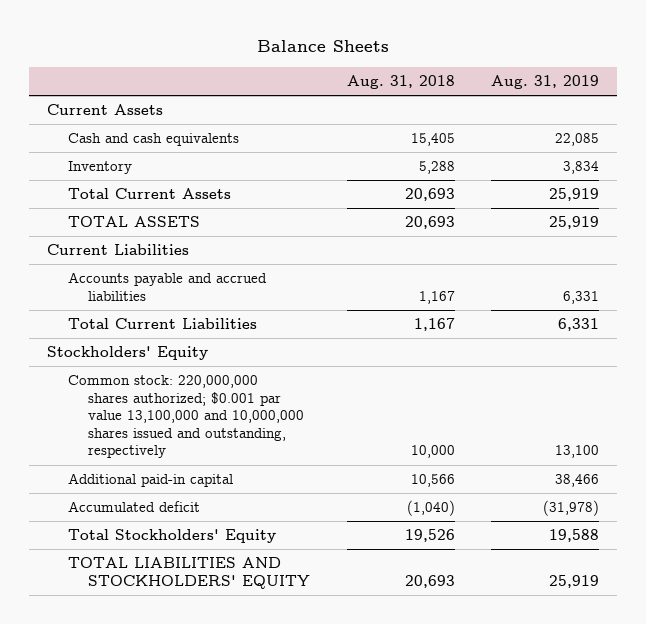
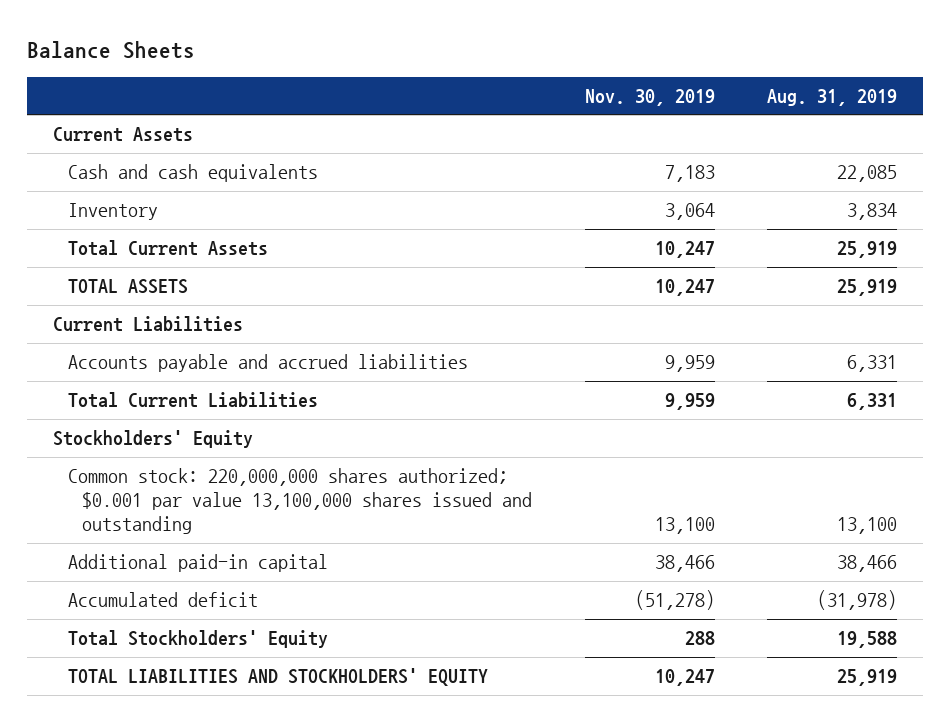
- | Aug. 31, 2018 | Aug. 31, 2019
+ | Nov. 30, 2019 | Aug. 31, 2019
- Common stock: 220,000,000 shares authorized; $0.001 par value 13,100,000 and 10,000,000 shares issued and outstanding, respectively | 10,000 | 13,100
+ Common stock: 220,000,000 shares authorized; $0.001 par value 13,100,000 shares issued and outstanding | 13,100 | 13,100

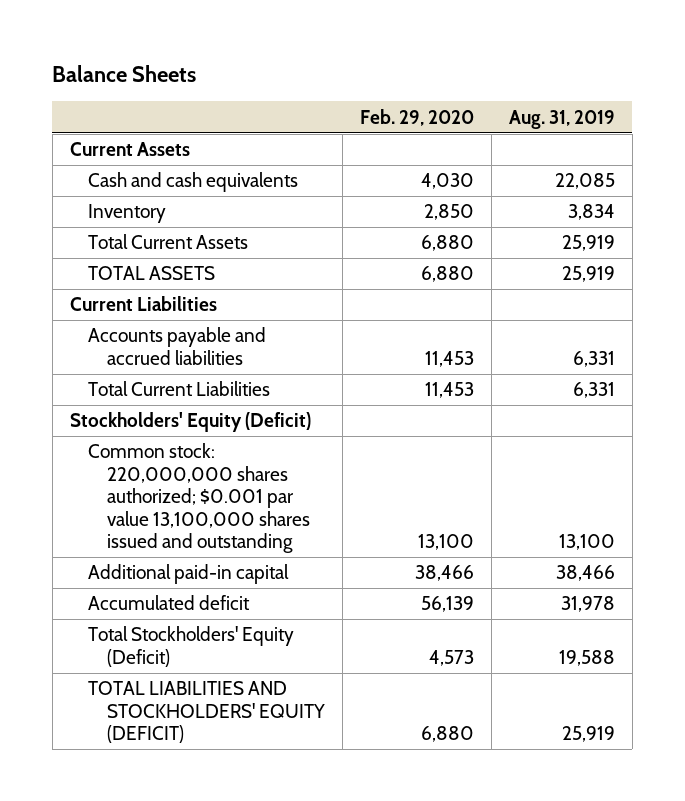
- | Nov. 30, 2019 | Aug. 31, 2019
+ | Feb. 29, 2020 | Aug. 31, 2019
- Stockholders' Equity
+ Stockholders' Equity (Deficit)
- Accumulated deficit | (51,278) | (31,978)
- Total Stockholders' Equity | 288 | 19,588
- TOTAL LIABILITIES AND STOCKHOLDERS' EQUITY | 10,247 | 25,919
+ Accumulated deficit | 56,139 | 31,978
+ Total Stockholders' Equity (Deficit) | 4,573 | 19,588
+ TOTAL LIABILITIES AND STOCKHOLDERS' EQUITY (DEFICIT) | 6,880 | 25,919

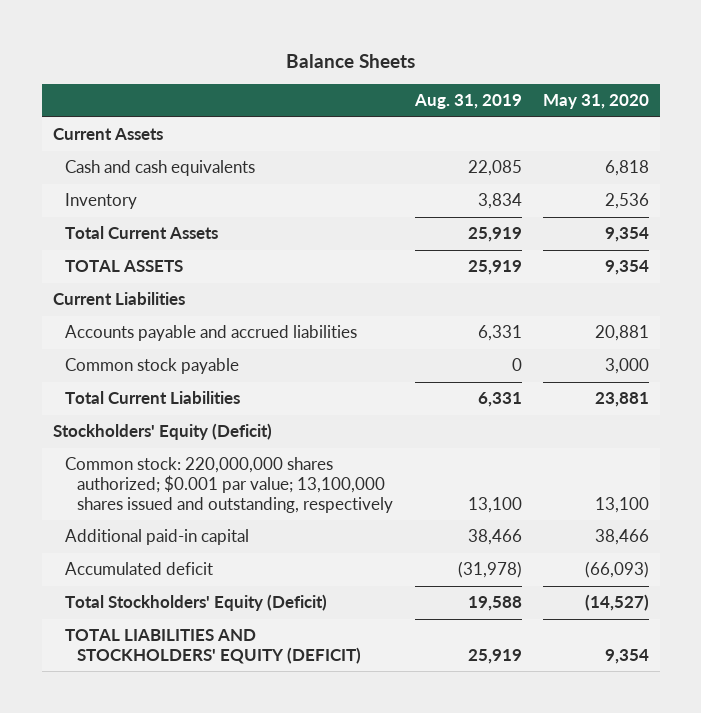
- | Feb. 29, 2020 | Aug. 31, 2019
+ | Aug. 31, 2019 | May 31, 2020
+ Common stock payable | 0 | 3,000
- Common stock: 220,000,000 shares authorized; $0.001 par value 13,100,000 shares issued and outstanding | 13,100 | 13,100
+ Common stock: 220,000,000 shares authorized; $0.001 par value; 13,100,000 shares issued and outstanding, respectively | 13,100 | 13,100
- Accumulated deficit | 56,139 | 31,978
+ Accumulated deficit | (31,978) | (66,093)

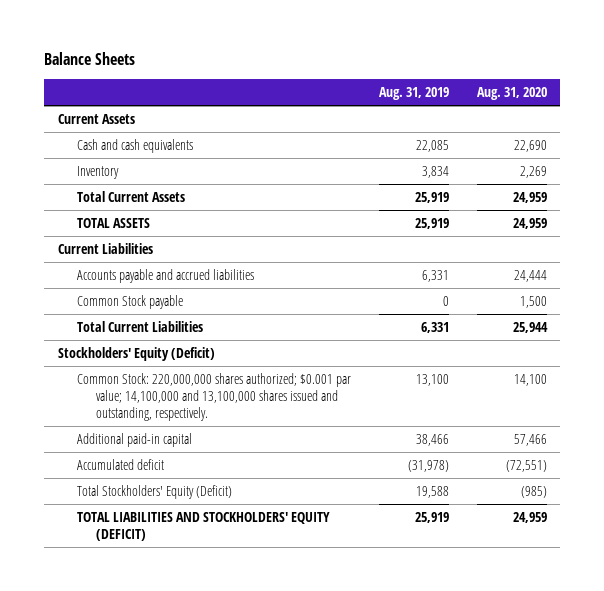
- | Aug. 31, 2019 | May 31, 2020
+ | Aug. 31, 2019 | Aug. 31, 2020
- Common stock payable | 0 | 3,000
+ Common Stock payable | 0 | 1,500
- Common stock: 220,000,000 shares authorized; $0.001 par value; 13,100,000 shares issued and outstanding, respectively | 13,100 | 13,100
+ Common Stock: 220,000,000 shares authorized; $0.001 par value; 14,100,000 and 13,100,000 shares issued and outstanding, respectively. | 13,100 | 14,100

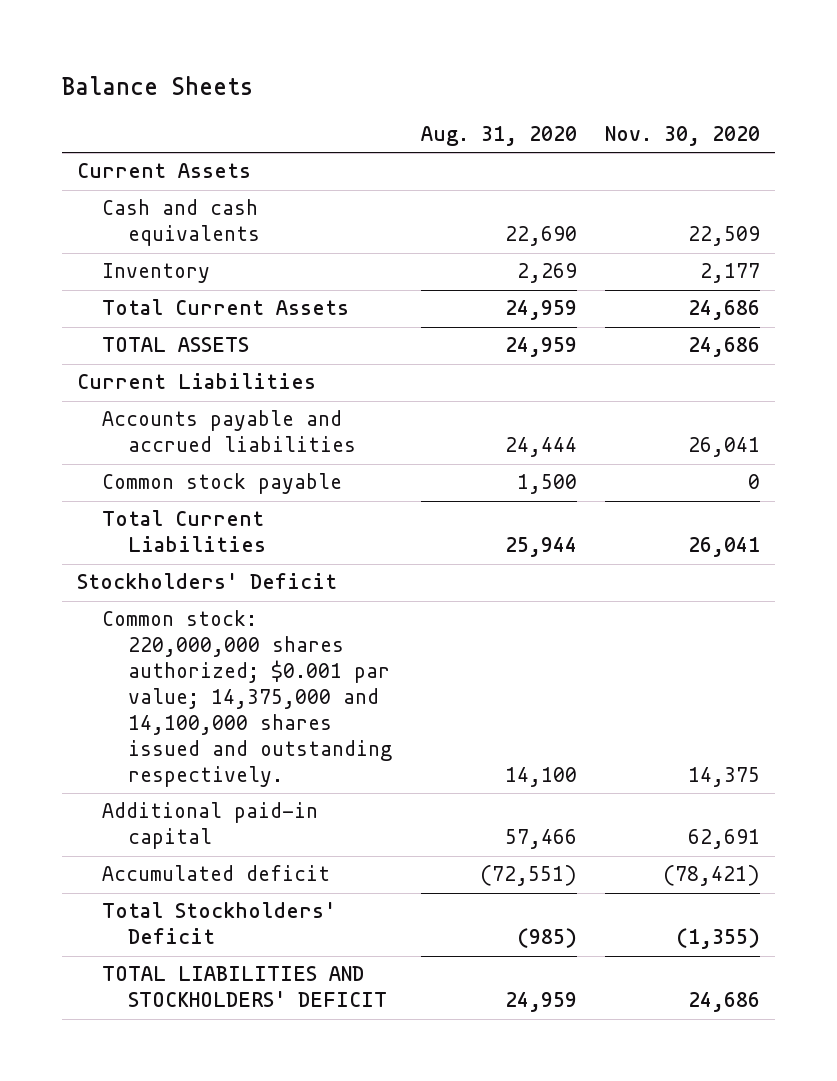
- | Aug. 31, 2019 | Aug. 31, 2020
+ | Aug. 31, 2020 | Nov. 30, 2020
- Common Stock payable | 0 | 1,500
+ Common stock payable | 1,500 | 0
- Stockholders' Equity (Deficit)
- Common Stock: 220,000,000 shares authorized; $0.001 par value; 14,100,000 and 13,100,000 shares issued and outstanding, respectively. | 13,100 | 14,100
+ Stockholders' Deficit
+ Common stock: 220,000,000 shares authorized; $0.001 par value; 14,375,000 and 14,100,000 shares issued and outstanding respectively. | 14,100 | 14,375
- Total Stockholders' Equity (Deficit) | 19,588 | (985)
- TOTAL LIABILITIES AND STOCKHOLDERS' EQUITY (DEFICIT) | 25,919 | 24,959
+ Total Stockholders' Deficit | (985) | (1,355)
+ TOTAL LIABILITIES AND STOCKHOLDERS' DEFICIT | 24,959 | 24,686

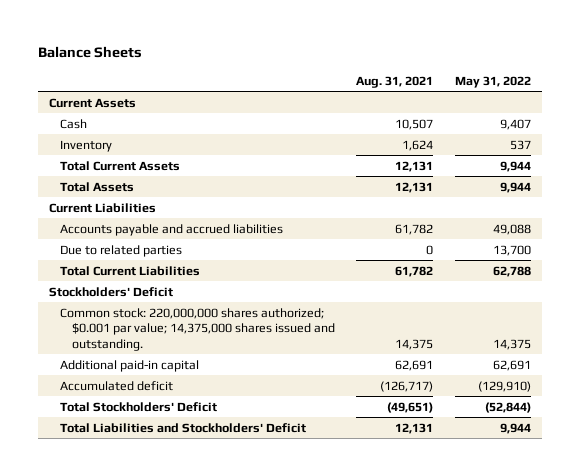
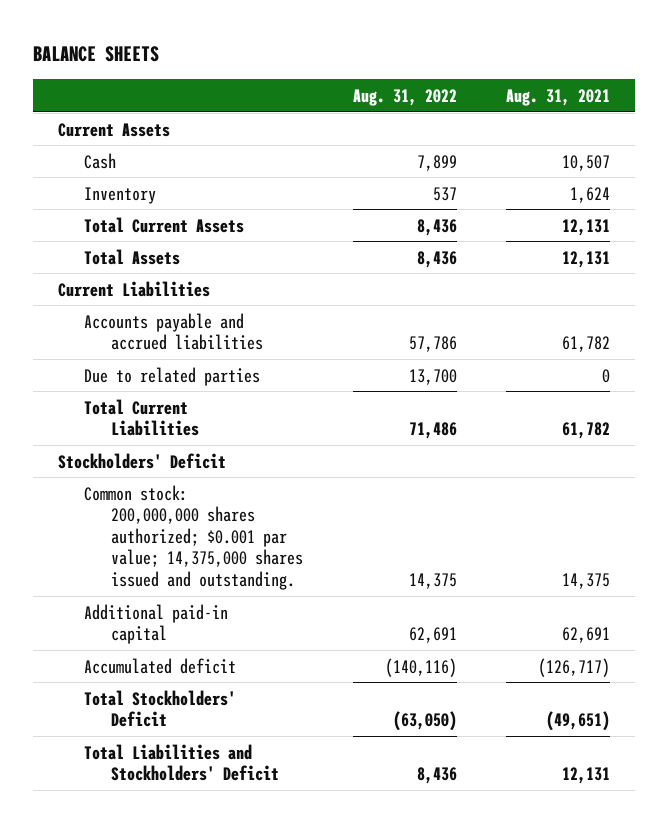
- Balance Sheets
+ BALANCE SHEETS
- | Aug. 31, 2021 | May 31, 2022
+ | Aug. 31, 2022 | Aug. 31, 2021
- Common stock: 220,000,000 shares authorized; $0.001 par value; 14,375,000 shares issued and outstanding. | 14,375 | 14,375
+ Common stock: 200,000,000 shares authorized; $0.001 par value; 14,375,000 shares issued and outstanding. | 14,375 | 14,375

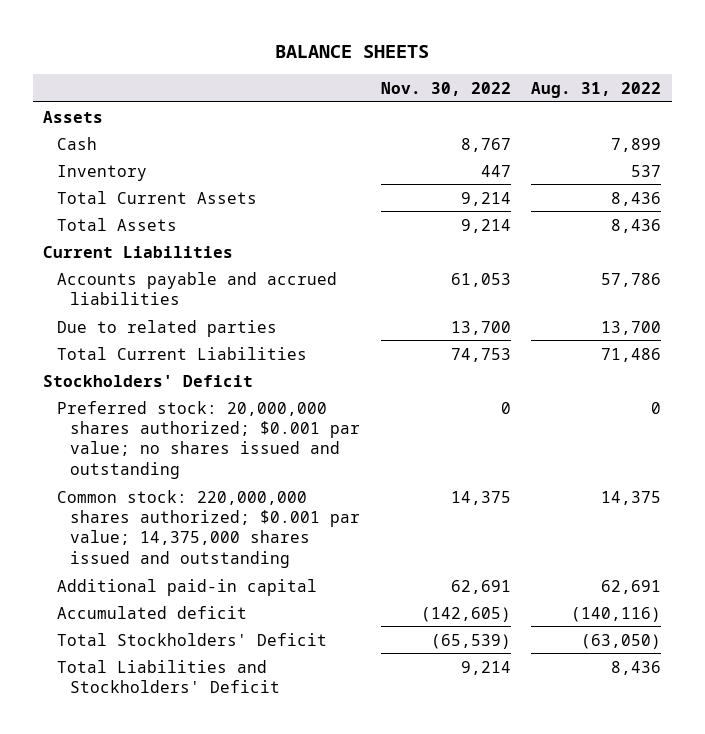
- | Aug. 31, 2022 | Aug. 31, 2021
+ | Nov. 30, 2022 | Aug. 31, 2022
- Current Assets
+ Assets
- Common stock: 200,000,000 shares authorized; $0.001 par value; 14,375,000 shares issued and outstanding. | 14,375 | 14,375
+ Preferred stock: 20,000,000 shares authorized; $0.001 par value; no shares issued and outstanding | 0 | 0
+ Common stock: 220,000,000 shares authorized; $0.001 par value; 14,375,000 shares issued and outstanding | 14,375 | 14,375

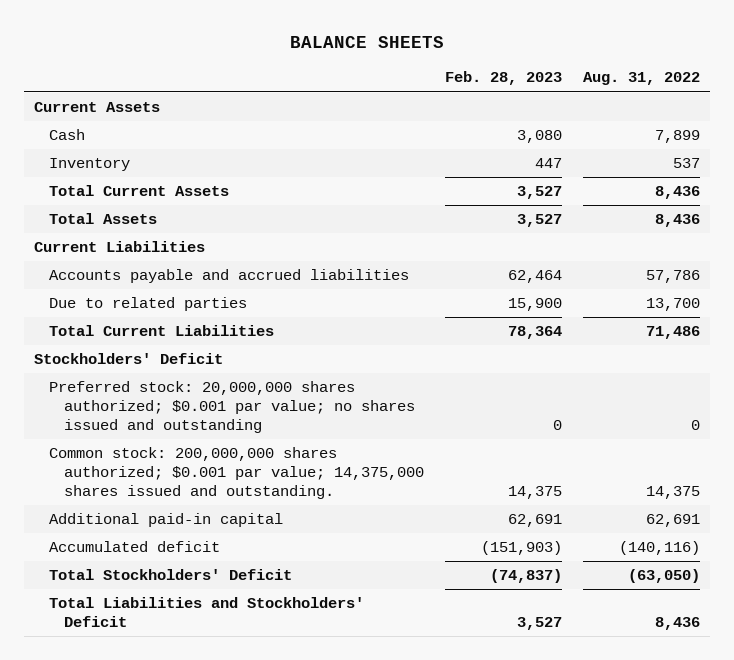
- | Nov. 30, 2022 | Aug. 31, 2022
+ | Feb. 28, 2023 | Aug. 31, 2022
- Assets
+ Current Assets
- Common stock: 220,000,000 shares authorized; $0.001 par value; 14,375,000 shares issued and outstanding | 14,375 | 14,375
+ Common stock: 200,000,000 shares authorized; $0.001 par value; 14,375,000 shares issued and outstanding. | 14,375 | 14,375

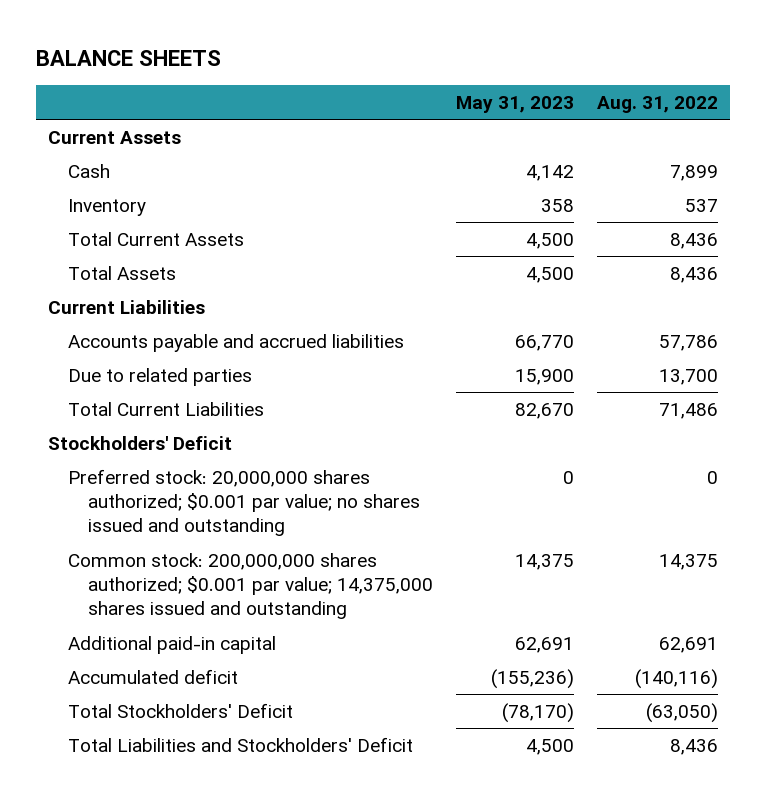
- | Feb. 28, 2023 | Aug. 31, 2022
+ | May 31, 2023 | Aug. 31, 2022
- Common stock: 200,000,000 shares authorized; $0.001 par value; 14,375,000 shares issued and outstanding. | 14,375 | 14,375
+ Common stock: 200,000,000 shares authorized; $0.001 par value; 14,375,000 shares issued and outstanding | 14,375 | 14,375

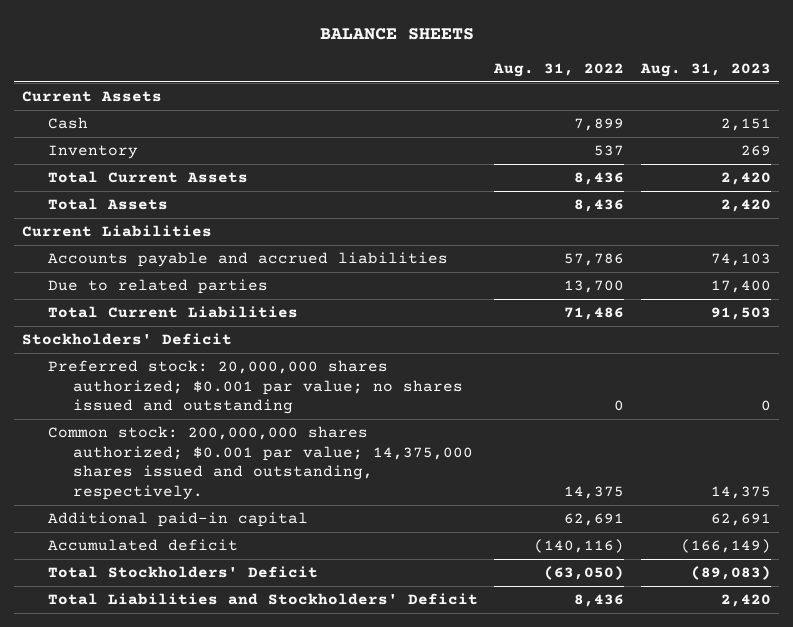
- | May 31, 2023 | Aug. 31, 2022
+ | Aug. 31, 2022 | Aug. 31, 2023
- Common stock: 200,000,000 shares authorized; $0.001 par value; 14,375,000 shares issued and outstanding | 14,375 | 14,375
+ Common stock: 200,000,000 shares authorized; $0.001 par value; 14,375,000 shares issued and outstanding, respectively. | 14,375 | 14,375

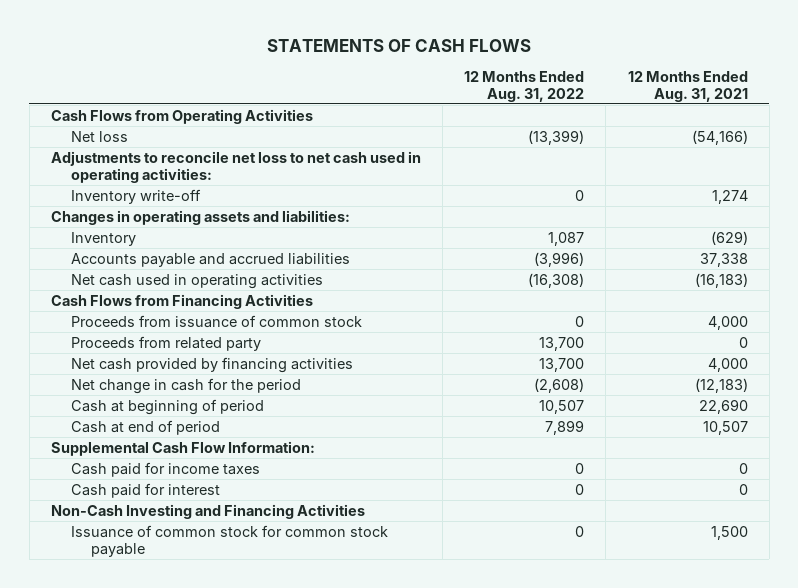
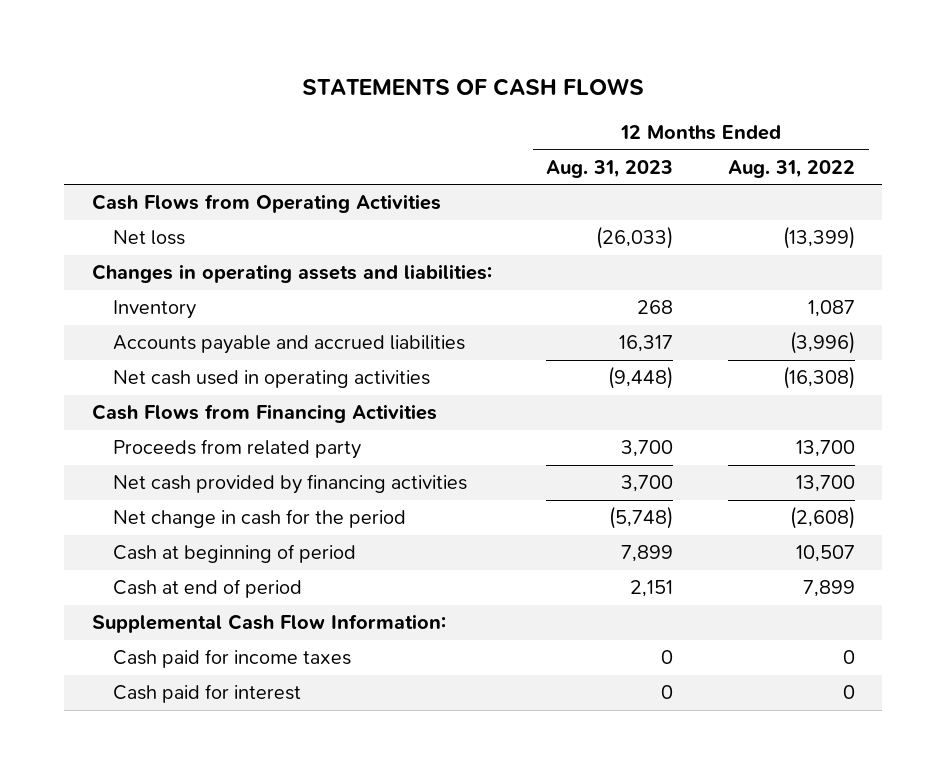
- | 12 Months Ended Aug. 31, 2022 | 12 Months Ended Aug. 31, 2021
+ | 12 Months Ended Aug. 31, 2023 | 12 Months Ended Aug. 31, 2022
- Adjustments to reconcile net loss to net cash used in operating activities:
- Inventory write-off | 0 | 1,274
- Proceeds from issuance of common stock | 0 | 4,000
- Non-Cash Investing and Financing Activities
- Issuance of common stock for common stock payable | 0 | 1,500

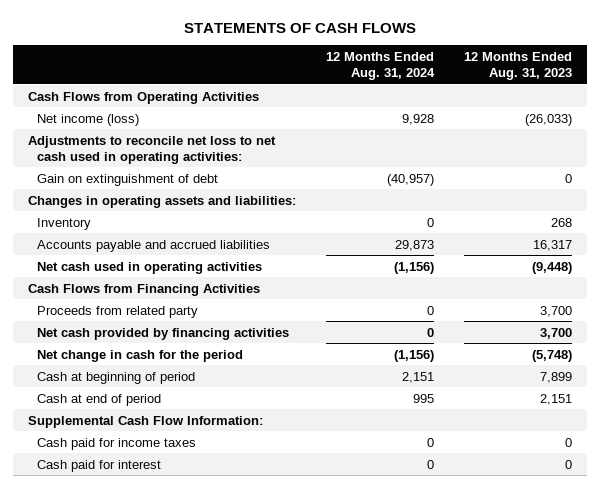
- | 12 Months Ended Aug. 31, 2023 | 12 Months Ended Aug. 31, 2022
+ | 12 Months Ended Aug. 31, 2024 | 12 Months Ended Aug. 31, 2023
- Net loss | (26,033) | (13,399)
+ Net income (loss) | 9,928 | (26,033)
+ Adjustments to reconcile net loss to net cash used in operating activities:
+ Gain on extinguishment of debt | (40,957) | 0

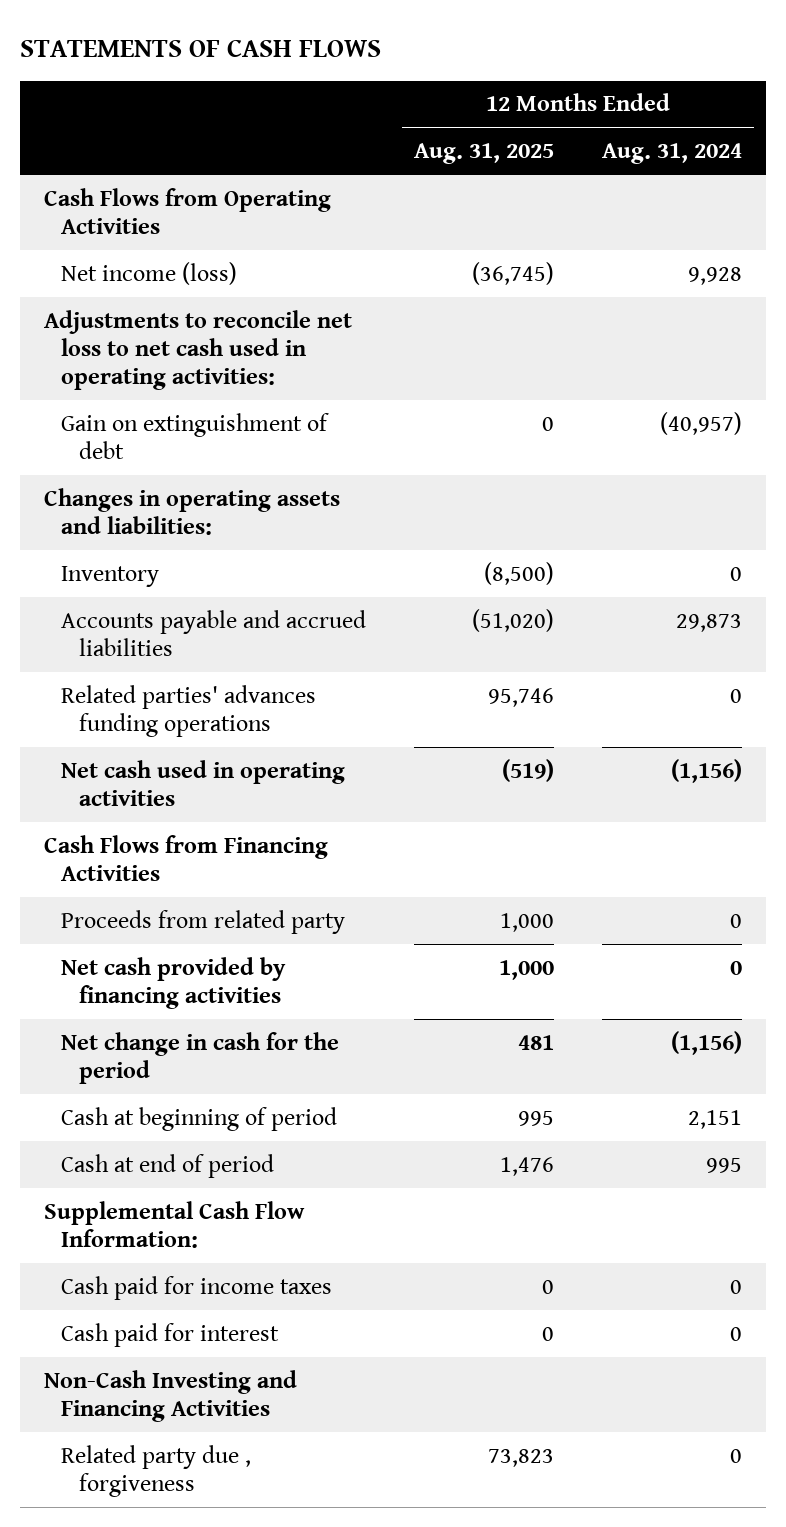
- | 12 Months Ended Aug. 31, 2024 | 12 Months Ended Aug. 31, 2023
+ | 12 Months Ended Aug. 31, 2025 | 12 Months Ended Aug. 31, 2024
+ Related parties' advances funding operations | 95,746 | 0
+ Non-Cash Investing and Financing Activities
+ Related party due , forgiveness | 73,823 | 0

